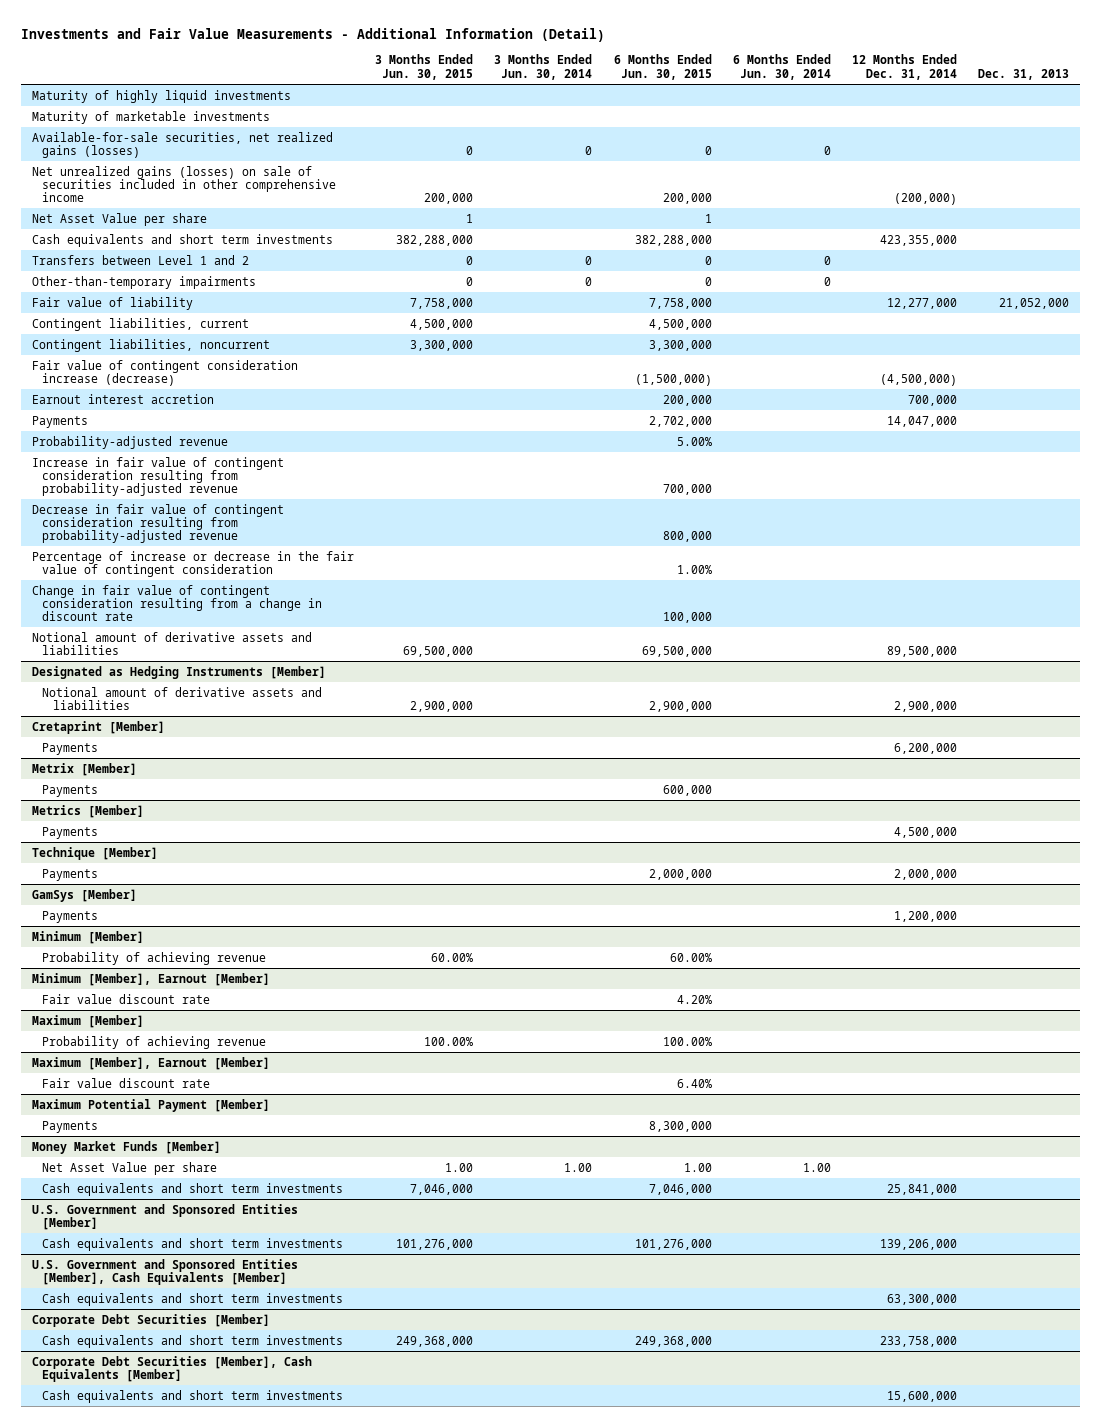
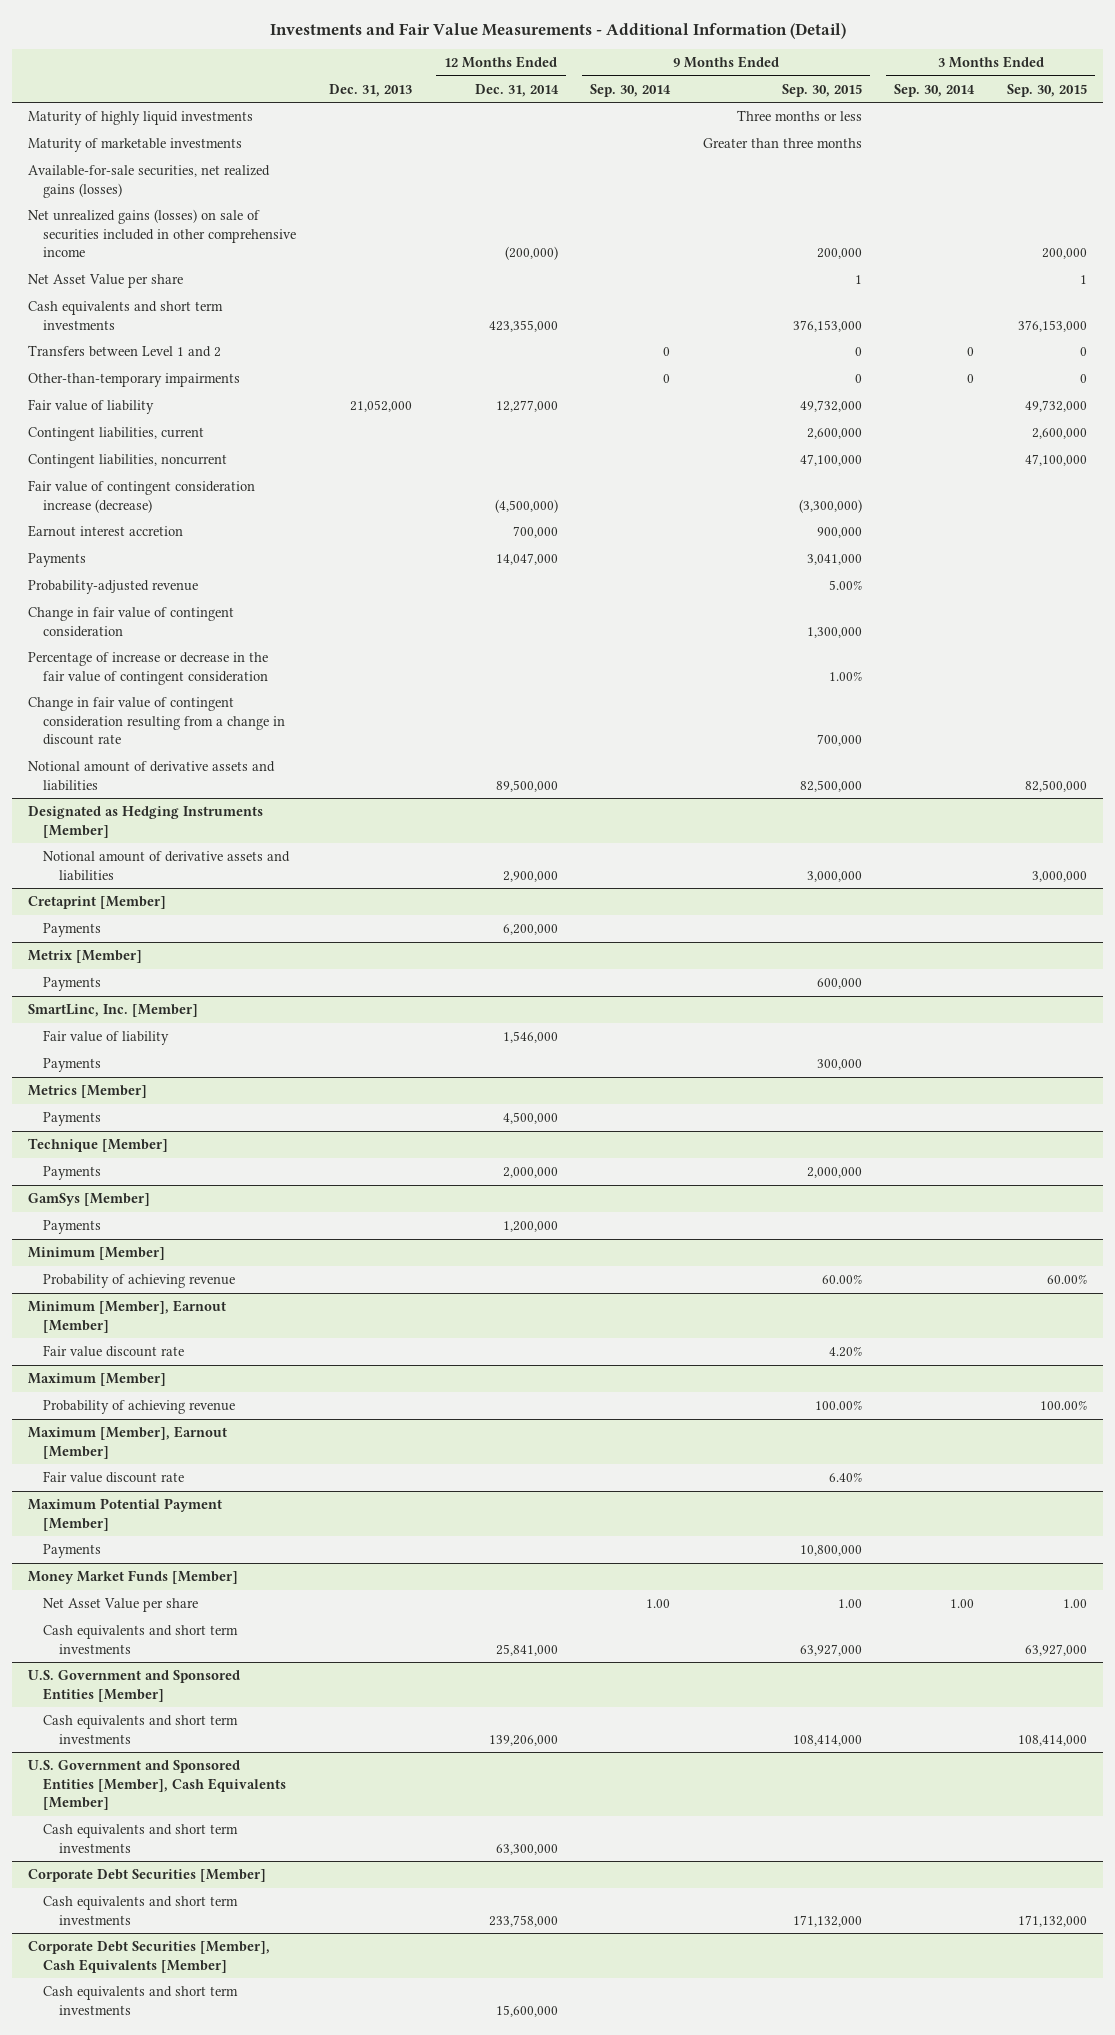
- | 3 Months Ended Jun. 30, 2015 | 3 Months Ended Jun. 30, 2014 | 6 Months Ended Jun. 30, 2015 | 6 Months Ended Jun. 30, 2014 | 12 Months Ended Dec. 31, 2014 | Dec. 31, 2013
+ | Dec. 31, 2013 | 12 Months Ended Dec. 31, 2014 | 9 Months Ended Sep. 30, 2014 | 9 Months Ended Sep. 30, 2015 | 3 Months Ended Sep. 30, 2014 | 3 Months Ended Sep. 30, 2015
- Increase in fair value of contingent consideration resulting from probability-adjusted revenue | | | 700,000 | | |
- Decrease in fair value of contingent consideration resulting from probability-adjusted revenue | | | 800,000 | | |
+ Change in fair value of contingent consideration | | | | 1,300,000 | |
+ SmartLinc, Inc. [Member]
+ Fair value of liability | | 1,546,000 | | | |
+ Payments | | | | 300,000 | |

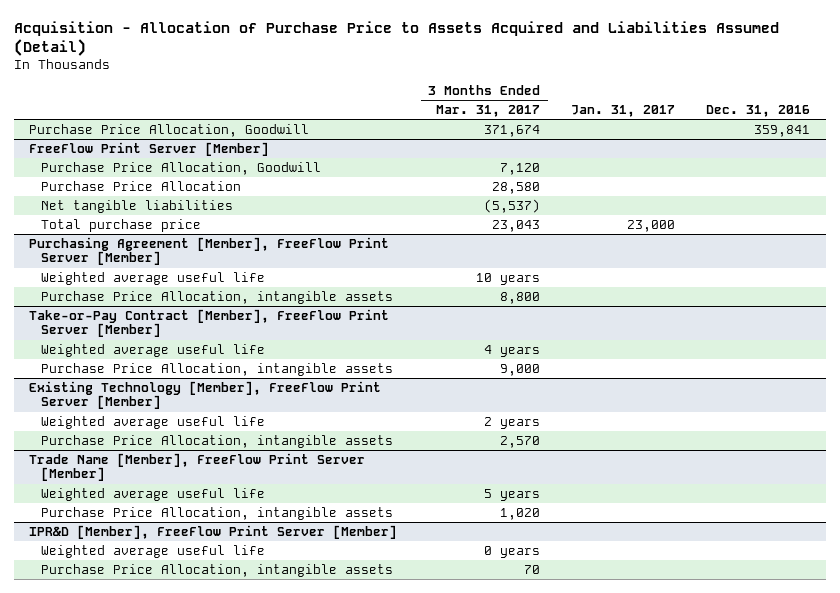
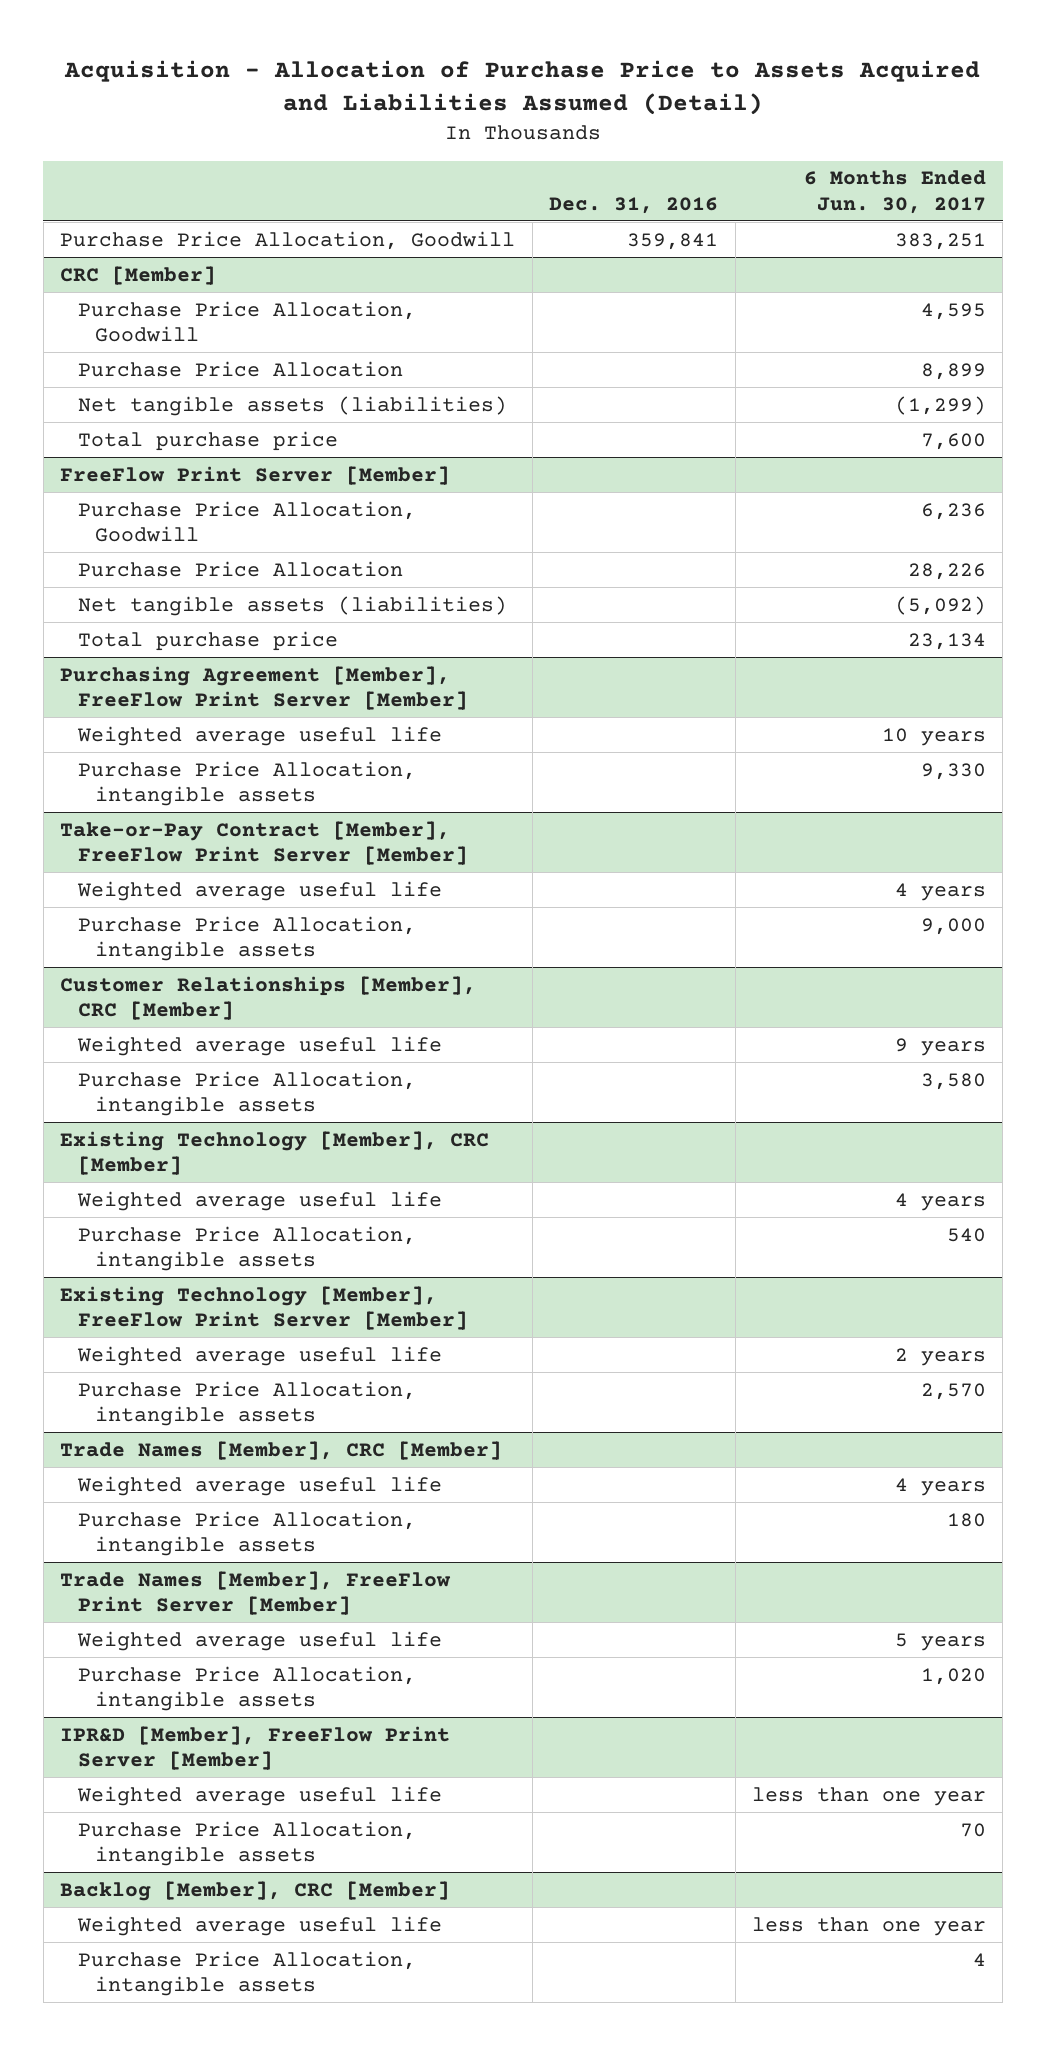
- | 3 Months Ended Mar. 31, 2017 | Jan. 31, 2017 | Dec. 31, 2016
+ | Dec. 31, 2016 | 6 Months Ended Jun. 30, 2017
+ CRC [Member]
+ Purchase Price Allocation, Goodwill | | 4,595
+ Purchase Price Allocation | | 8,899
+ Net tangible assets (liabilities) | | (1,299)
+ Total purchase price | | 7,600
@ FreeFlow Print Server [Member]
- Net tangible liabilities | (5,537) | |
+ Net tangible assets (liabilities) | | (5,092)
+ Customer Relationships [Member], CRC [Member]
+ Weighted average useful life | | 9 years
+ Purchase Price Allocation, intangible assets | | 3,580
+ Existing Technology [Member], CRC [Member]
+ Weighted average useful life | | 4 years
+ Purchase Price Allocation, intangible assets | | 540
- Trade Name [Member], FreeFlow Print Server [Member]
+ Trade Names [Member], CRC [Member]
+ Weighted average useful life | | 4 years
+ Purchase Price Allocation, intangible assets | | 180
+ Trade Names [Member], FreeFlow Print Server [Member]
+ Backlog [Member], CRC [Member]
+ Weighted average useful life | | less than one year
+ Purchase Price Allocation, intangible assets | | 4

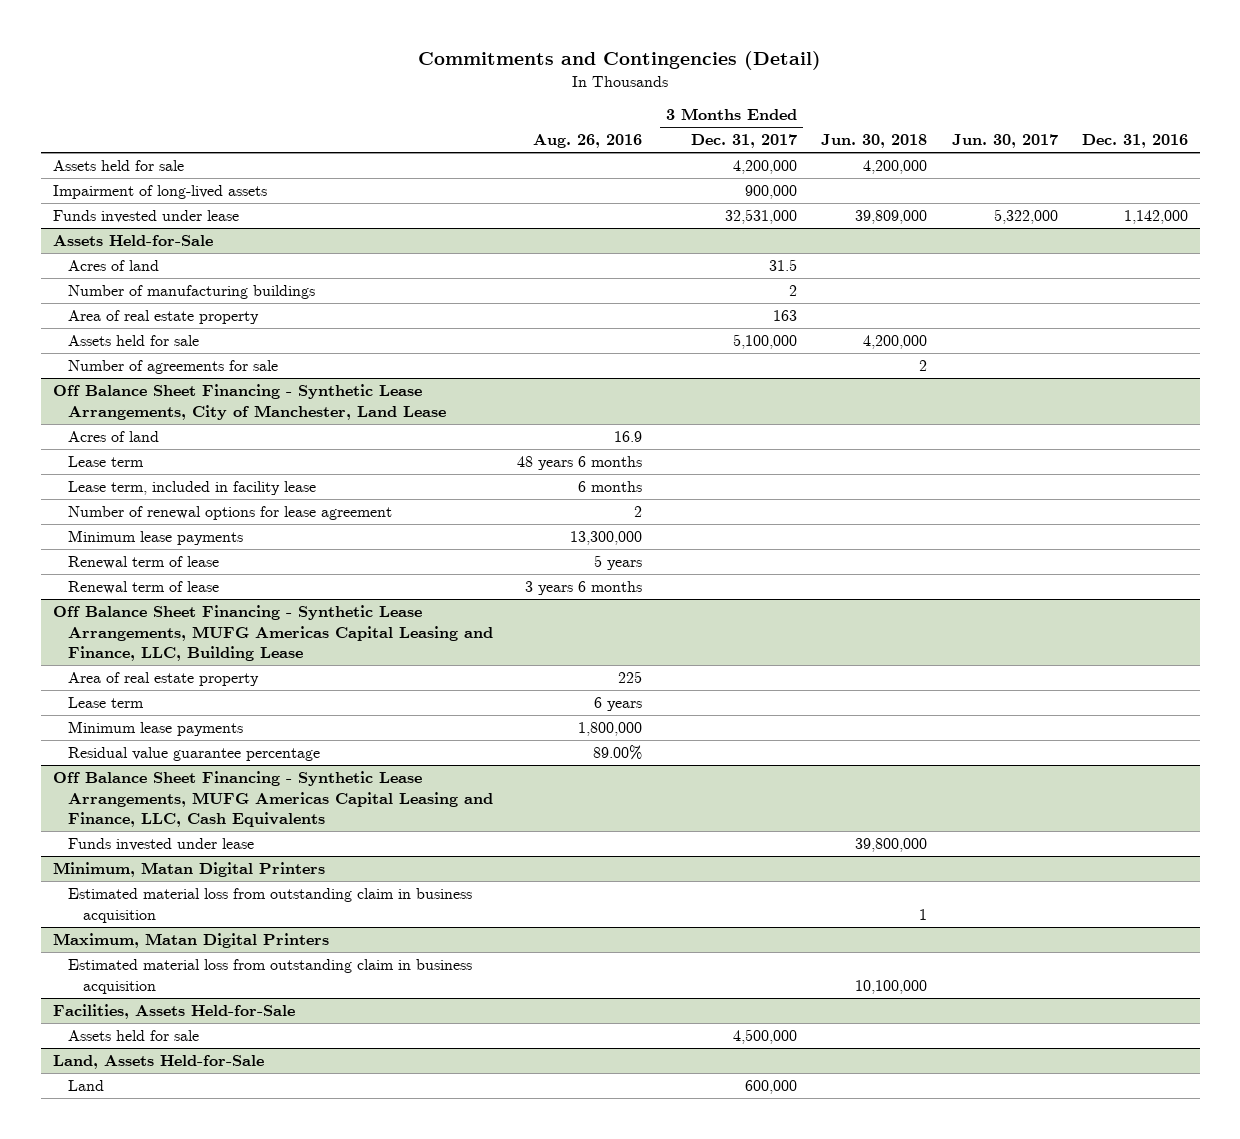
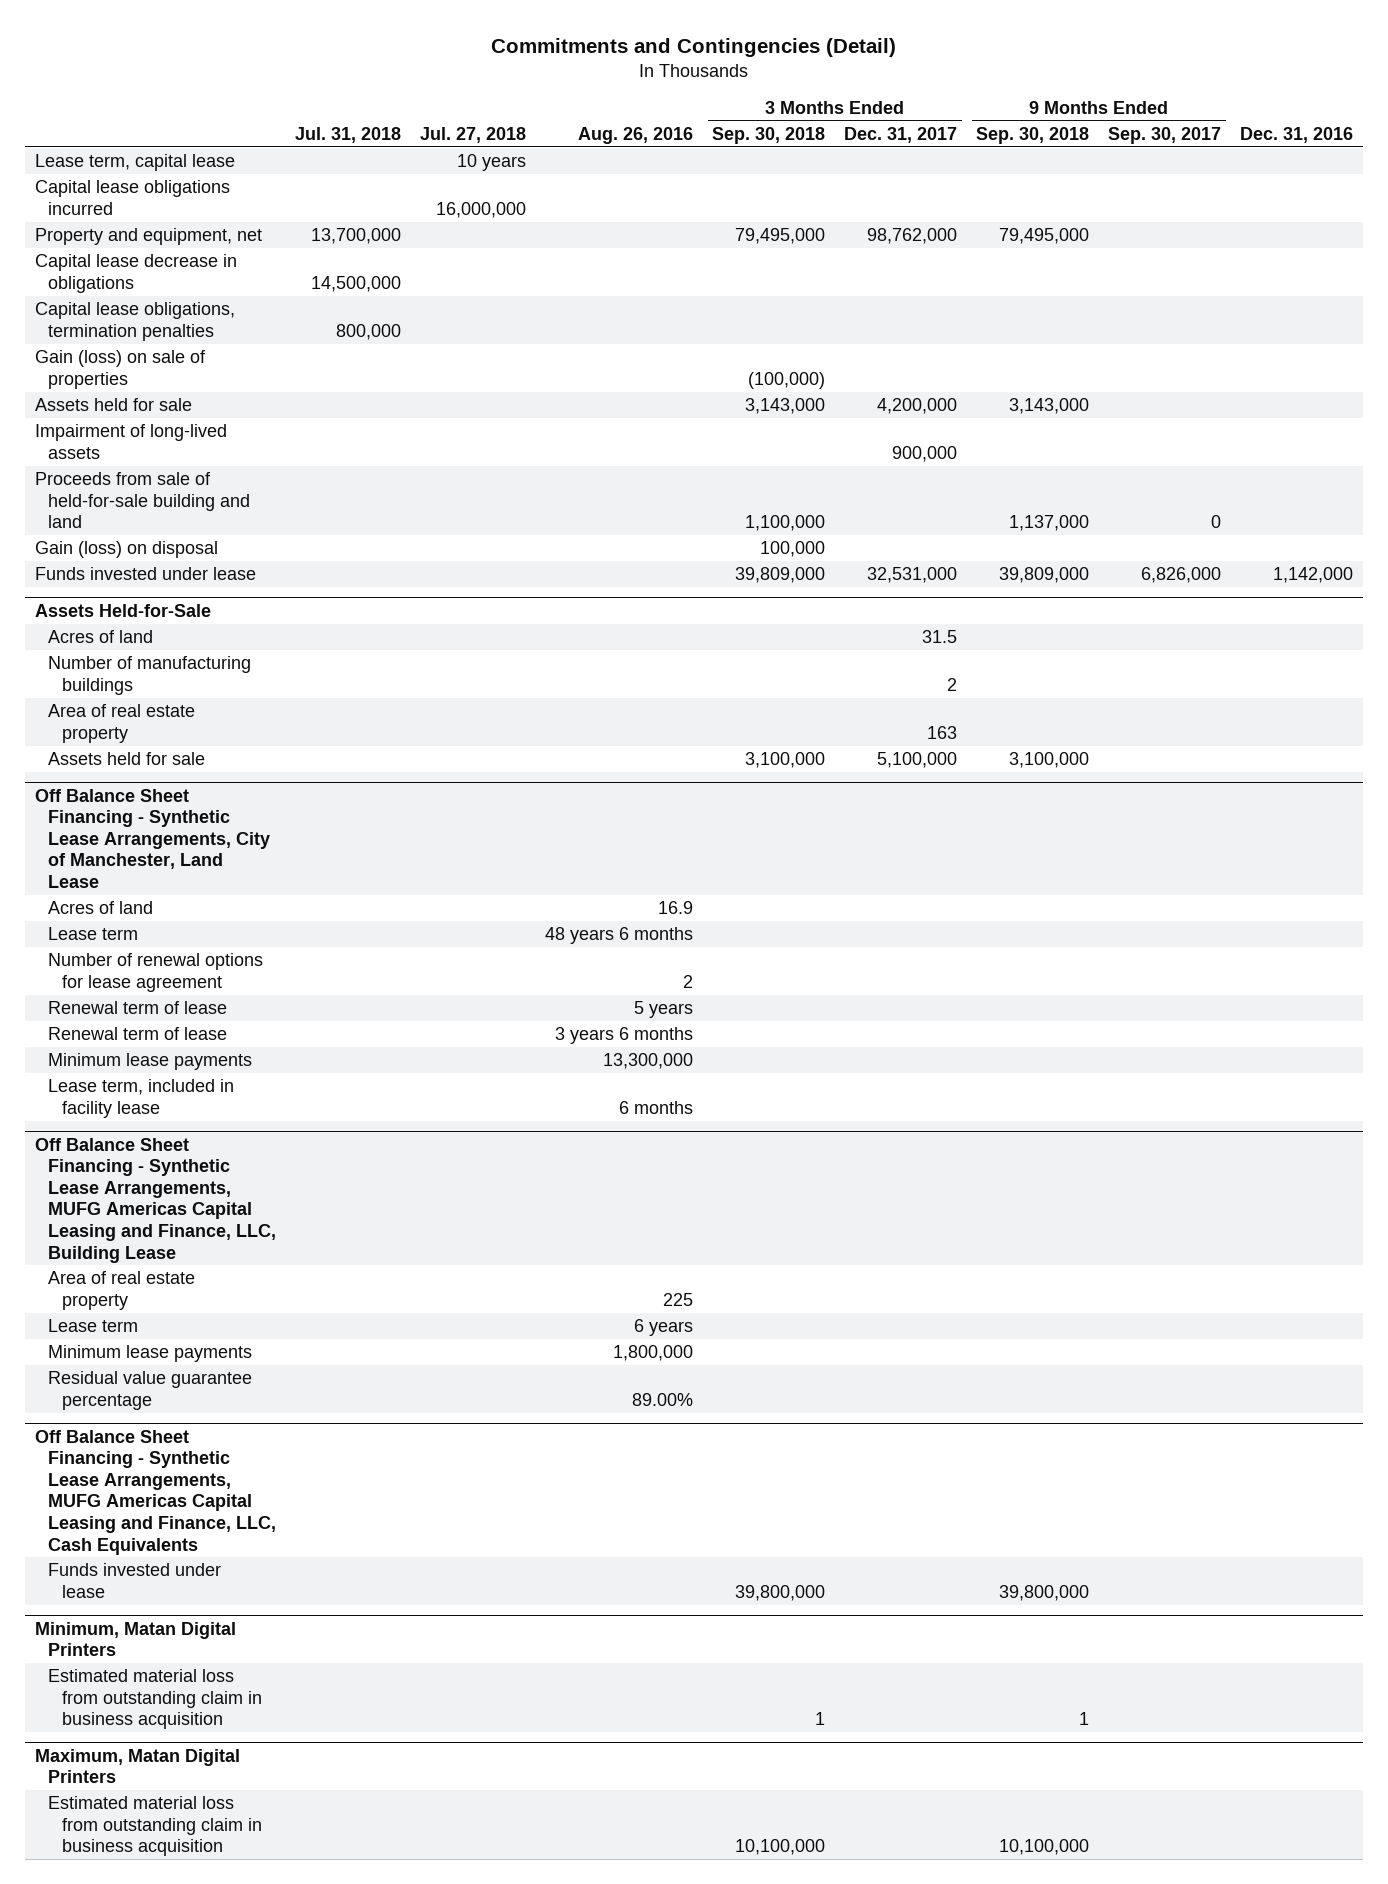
- | Aug. 26, 2016 | 3 Months Ended Dec. 31, 2017 | Jun. 30, 2018 | Jun. 30, 2017 | Dec. 31, 2016
+ | Jul. 31, 2018 | Jul. 27, 2018 | Aug. 26, 2016 | 3 Months Ended Sep. 30, 2018 | 3 Months Ended Dec. 31, 2017 | 9 Months Ended Sep. 30, 2018 | 9 Months Ended Sep. 30, 2017 | Dec. 31, 2016
+ Lease term, capital lease | | 10 years | | | | | |
+ Capital lease obligations incurred | | 16,000,000 | | | | | |
+ Property and equipment, net | 13,700,000 | | | 79,495,000 | 98,762,000 | 79,495,000 | |
+ Capital lease decrease in obligations | 14,500,000 | | | | | | |
+ Capital lease obligations, termination penalties | 800,000 | | | | | | |
+ Gain (loss) on sale of properties | | | | (100,000) | | | |
+ Proceeds from sale of held-for-sale building and land | | | | 1,100,000 | | 1,137,000 | 0 |
+ Gain (loss) on disposal | | | | 100,000 | | | |
@ Assets Held-for-Sale
- Number of agreements for sale | | | 2 | |
@ Off Balance Sheet Financing - Synthetic Lease Arrangements, City of Manchester, Land Lease
moved down: Minimum lease payments | | | 13,300,000 | | | | |
moved down: Lease term, included in facility lease | | | 6 months | | | | |
- Facilities, Assets Held-for-Sale
- Assets held for sale | | 4,500,000 | | |
- Land, Assets Held-for-Sale
- Land | | 600,000 | | |

